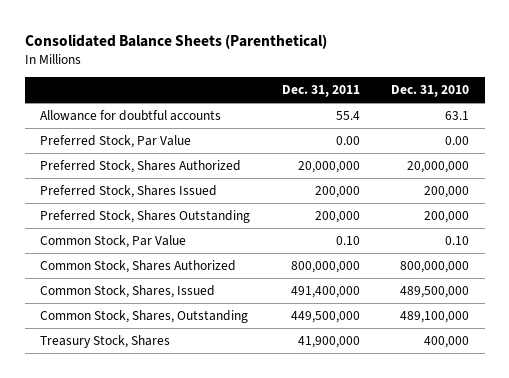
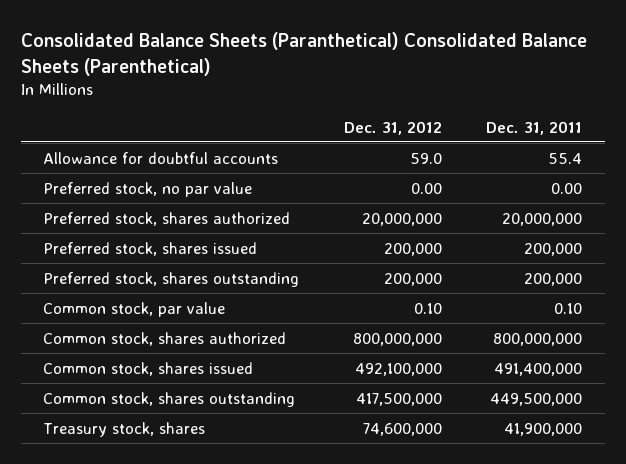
- Consolidated Balance Sheets (Parenthetical)
+ Consolidated Balance Sheets (Paranthetical) Consolidated Balance Sheets (Parenthetical)
- | Dec. 31, 2011 | Dec. 31, 2010
+ | Dec. 31, 2012 | Dec. 31, 2011
- Preferred Stock, Par Value | 0.00 | 0.00
- Preferred Stock, Shares Authorized | 20,000,000 | 20,000,000
- Preferred Stock, Shares Issued | 200,000 | 200,000
- Preferred Stock, Shares Outstanding | 200,000 | 200,000
- Common Stock, Par Value | 0.10 | 0.10
- Common Stock, Shares Authorized | 800,000,000 | 800,000,000
- Common Stock, Shares, Issued | 491,400,000 | 489,500,000
- Common Stock, Shares, Outstanding | 449,500,000 | 489,100,000
- Treasury Stock, Shares | 41,900,000 | 400,000
+ Preferred stock, no par value | 0.00 | 0.00
+ Preferred stock, shares authorized | 20,000,000 | 20,000,000
+ Preferred stock, shares issued | 200,000 | 200,000
+ Preferred stock, shares outstanding | 200,000 | 200,000
+ Common stock, par value | 0.10 | 0.10
+ Common stock, shares authorized | 800,000,000 | 800,000,000
+ Common stock, shares issued | 492,100,000 | 491,400,000
+ Common stock, shares outstanding | 417,500,000 | 449,500,000
+ Treasury stock, shares | 74,600,000 | 41,900,000

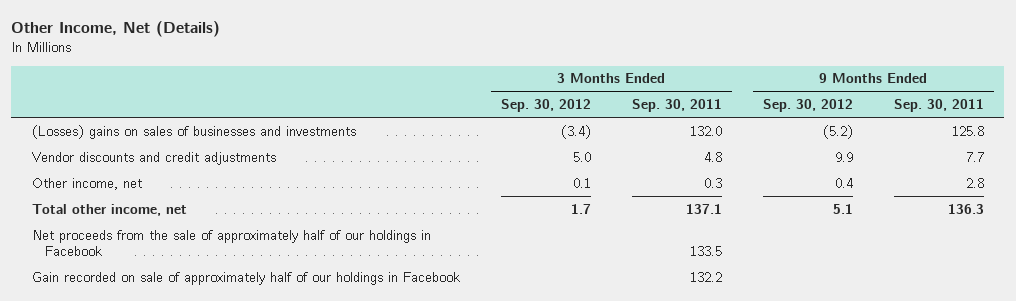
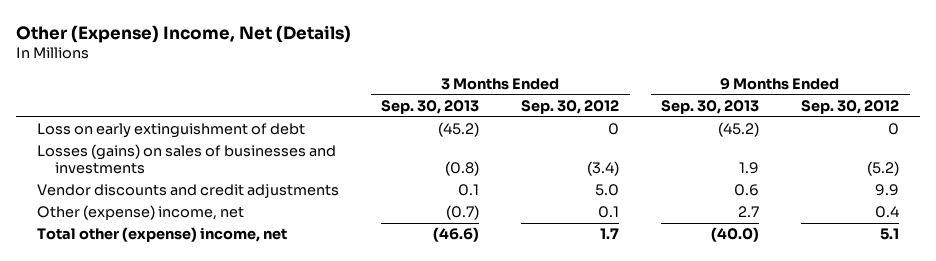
- Other Income, Net (Details)
+ Other (Expense) Income, Net (Details)
- | 3 Months Ended Sep. 30, 2012 | 3 Months Ended Sep. 30, 2011 | 9 Months Ended Sep. 30, 2012 | 9 Months Ended Sep. 30, 2011
+ | 3 Months Ended Sep. 30, 2013 | 3 Months Ended Sep. 30, 2012 | 9 Months Ended Sep. 30, 2013 | 9 Months Ended Sep. 30, 2012
- (Losses) gains on sales of businesses and investments | (3.4) | 132.0 | (5.2) | 125.8
+ Loss on early extinguishment of debt | (45.2) | 0 | (45.2) | 0
+ Losses (gains) on sales of businesses and investments | (0.8) | (3.4) | 1.9 | (5.2)
- Other income, net | 0.1 | 0.3 | 0.4 | 2.8
- Total other income, net | 1.7 | 137.1 | 5.1 | 136.3
- Net proceeds from the sale of approximately half of our holdings in Facebook | | 133.5 | |
- Gain recorded on sale of approximately half of our holdings in Facebook | | 132.2 | |
+ Other (expense) income, net | (0.7) | 0.1 | 2.7 | 0.4
+ Total other (expense) income, net | (46.6) | 1.7 | (40.0) | 5.1

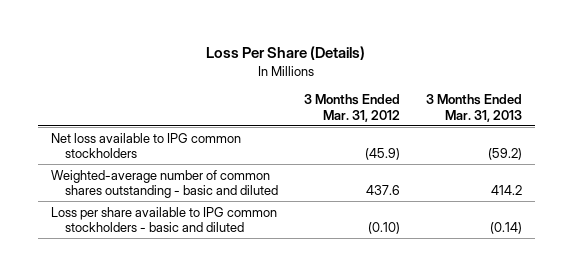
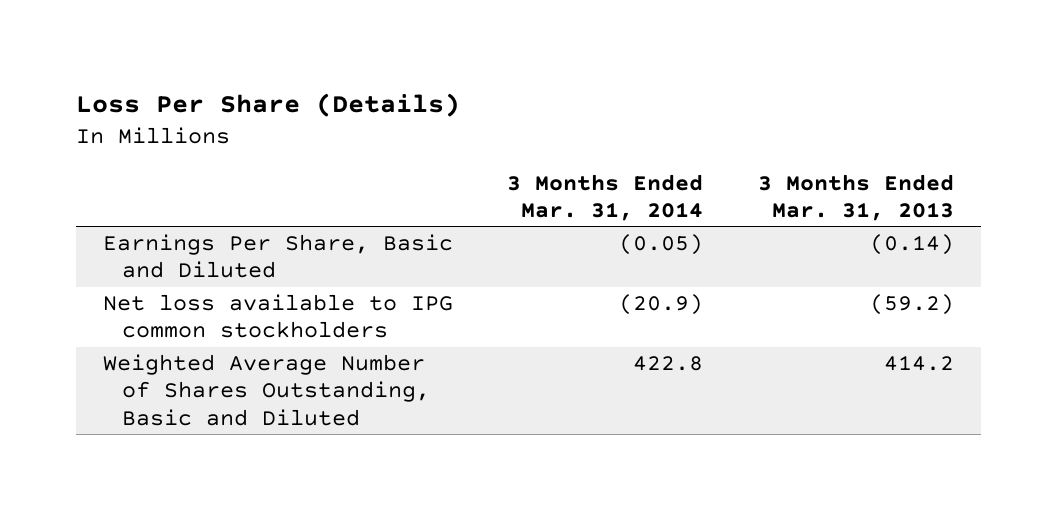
- | 3 Months Ended Mar. 31, 2012 | 3 Months Ended Mar. 31, 2013
+ | 3 Months Ended Mar. 31, 2014 | 3 Months Ended Mar. 31, 2013
+ Earnings Per Share, Basic and Diluted | (0.05) | (0.14)
- Weighted-average number of common shares outstanding - basic and diluted | 437.6 | 414.2
- Loss per share available to IPG common stockholders - basic and diluted | (0.10) | (0.14)
+ Weighted Average Number of Shares Outstanding, Basic and Diluted | 422.8 | 414.2

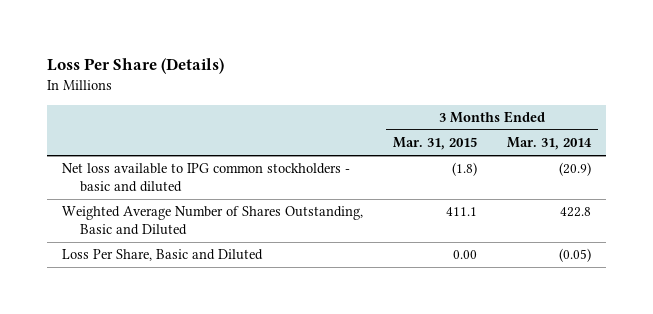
- | 3 Months Ended Mar. 31, 2014 | 3 Months Ended Mar. 31, 2013
+ | 3 Months Ended Mar. 31, 2015 | 3 Months Ended Mar. 31, 2014
- Earnings Per Share, Basic and Diluted | (0.05) | (0.14)
- Net loss available to IPG common stockholders | (20.9) | (59.2)
+ Net loss available to IPG common stockholders - basic and diluted | (1.8) | (20.9)
+ Loss Per Share, Basic and Diluted | 0.00 | (0.05)

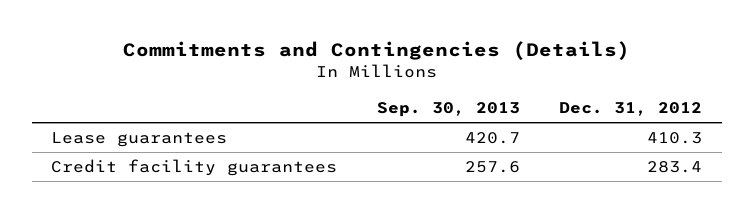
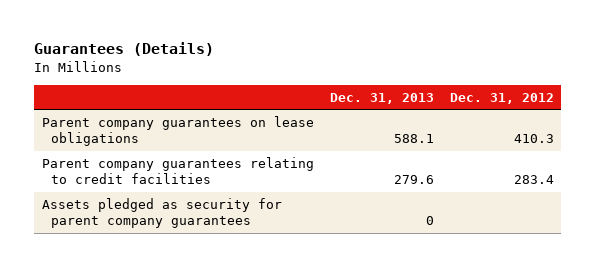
- Commitments and Contingencies (Details)
+ Guarantees (Details)
- | Sep. 30, 2013 | Dec. 31, 2012
+ | Dec. 31, 2013 | Dec. 31, 2012
- Lease guarantees | 420.7 | 410.3
- Credit facility guarantees | 257.6 | 283.4
+ Parent company guarantees on lease obligations | 588.1 | 410.3
+ Parent company guarantees relating to credit facilities | 279.6 | 283.4
+ Assets pledged as security for parent company guarantees | 0 |

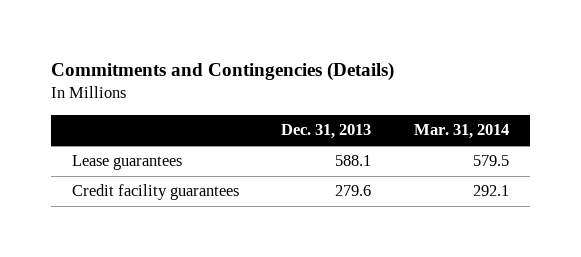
- Guarantees (Details)
+ Commitments and Contingencies (Details)
- | Dec. 31, 2013 | Dec. 31, 2012
+ | Dec. 31, 2013 | Mar. 31, 2014
- Parent company guarantees on lease obligations | 588.1 | 410.3
- Parent company guarantees relating to credit facilities | 279.6 | 283.4
- Assets pledged as security for parent company guarantees | 0 |
+ Lease guarantees | 588.1 | 579.5
+ Credit facility guarantees | 279.6 | 292.1

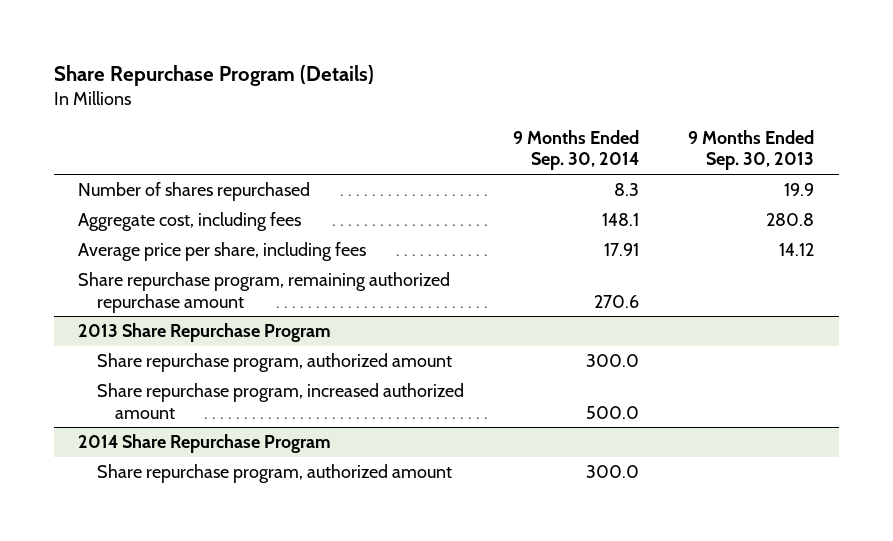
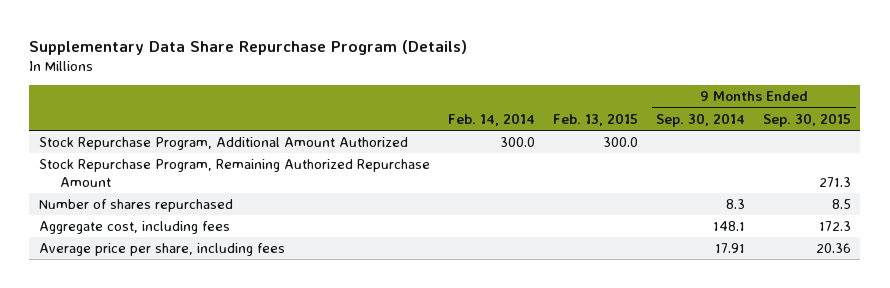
- Share Repurchase Program (Details)
+ Supplementary Data Share Repurchase Program (Details)
- | 9 Months Ended Sep. 30, 2014 | 9 Months Ended Sep. 30, 2013
+ | Feb. 14, 2014 | Feb. 13, 2015 | 9 Months Ended Sep. 30, 2014 | 9 Months Ended Sep. 30, 2015
+ Stock Repurchase Program, Additional Amount Authorized | 300.0 | 300.0 | |
+ Stock Repurchase Program, Remaining Authorized Repurchase Amount | | | | 271.3
- Share repurchase program, remaining authorized repurchase amount | 270.6 |
- 2013 Share Repurchase Program
- Share repurchase program, authorized amount | 300.0 |
- Share repurchase program, increased authorized amount | 500.0 |
- 2014 Share Repurchase Program
- Share repurchase program, authorized amount | 300.0 |

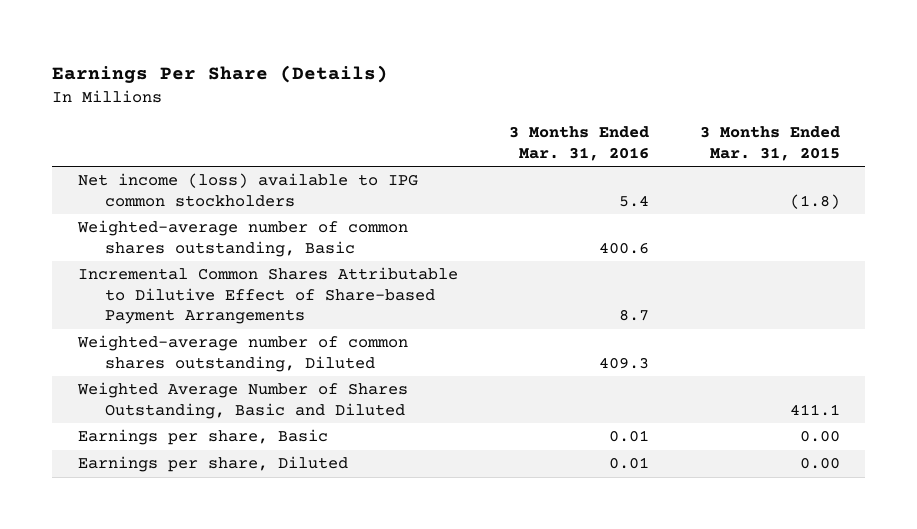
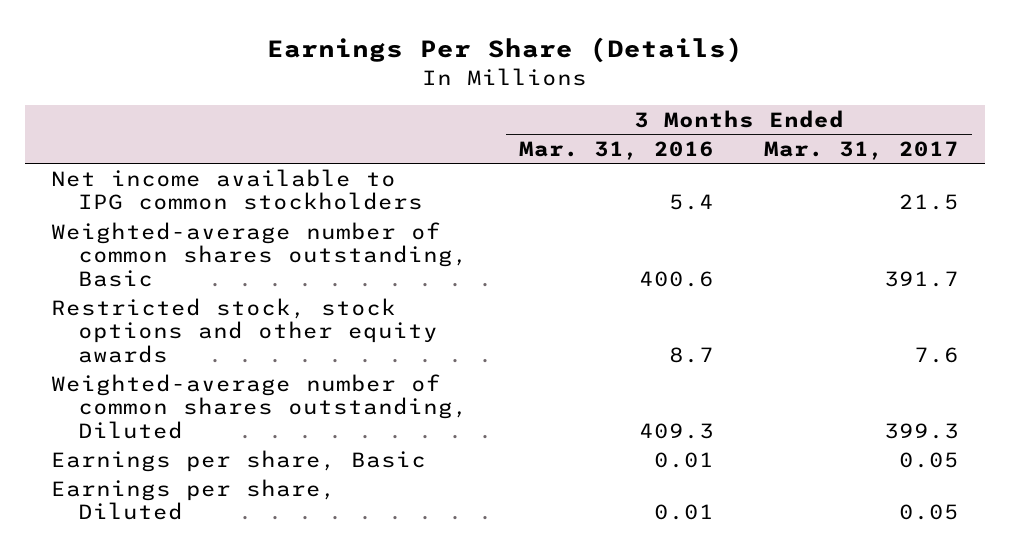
- | 3 Months Ended Mar. 31, 2016 | 3 Months Ended Mar. 31, 2015
+ | 3 Months Ended Mar. 31, 2016 | 3 Months Ended Mar. 31, 2017
- Net income (loss) available to IPG common stockholders | 5.4 | (1.8)
+ Net income available to IPG common stockholders | 5.4 | 21.5
- Incremental Common Shares Attributable to Dilutive Effect of Share-based Payment Arrangements | 8.7 |
+ Restricted stock, stock options and other equity awards | 8.7 | 7.6
- Weighted Average Number of Shares Outstanding, Basic and Diluted | | 411.1

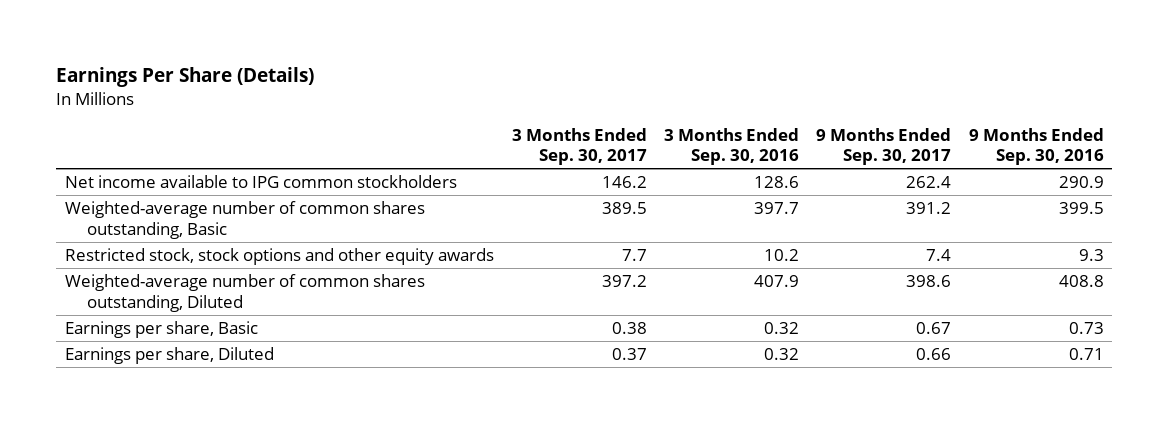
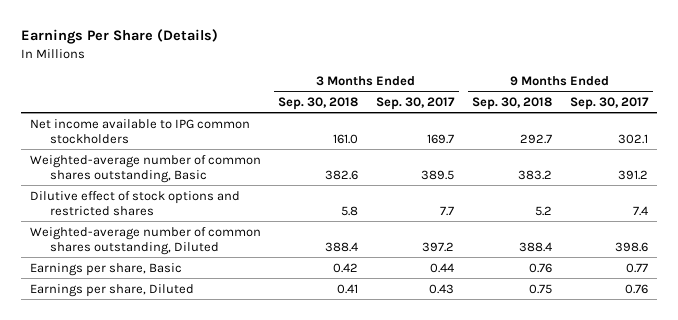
- | 3 Months Ended Sep. 30, 2017 | 3 Months Ended Sep. 30, 2016 | 9 Months Ended Sep. 30, 2017 | 9 Months Ended Sep. 30, 2016
+ | 3 Months Ended Sep. 30, 2018 | 3 Months Ended Sep. 30, 2017 | 9 Months Ended Sep. 30, 2018 | 9 Months Ended Sep. 30, 2017
- Net income available to IPG common stockholders | 146.2 | 128.6 | 262.4 | 290.9
+ Net income available to IPG common stockholders | 161.0 | 169.7 | 292.7 | 302.1
- Restricted stock, stock options and other equity awards | 7.7 | 10.2 | 7.4 | 9.3
+ Dilutive effect of stock options and restricted shares | 5.8 | 7.7 | 5.2 | 7.4
- Earnings per share, Basic | 0.38 | 0.32 | 0.67 | 0.73
- Earnings per share, Diluted | 0.37 | 0.32 | 0.66 | 0.71
+ Earnings per share, Basic | 0.42 | 0.44 | 0.76 | 0.77
+ Earnings per share, Diluted | 0.41 | 0.43 | 0.75 | 0.76

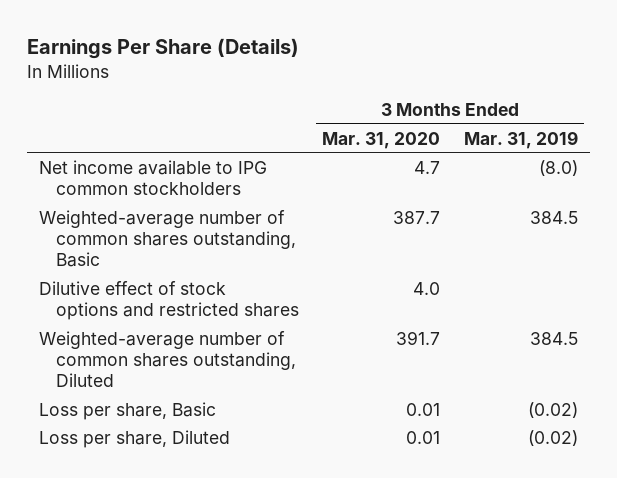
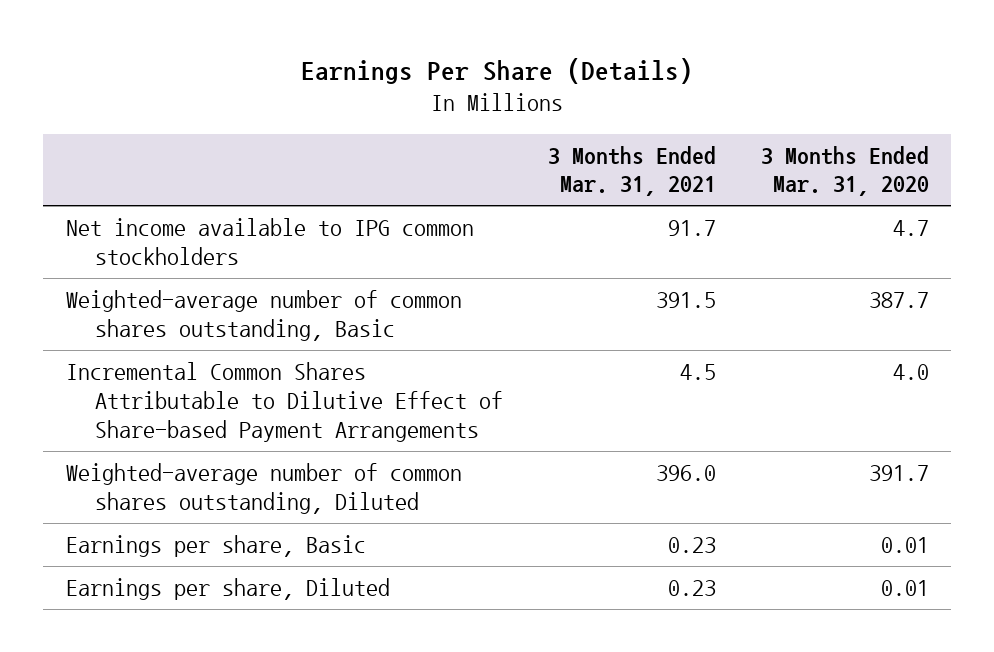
- | 3 Months Ended Mar. 31, 2020 | 3 Months Ended Mar. 31, 2019
+ | 3 Months Ended Mar. 31, 2021 | 3 Months Ended Mar. 31, 2020
- Dilutive effect of stock options and restricted shares | 4.0 |
+ Incremental Common Shares Attributable to Dilutive Effect of Share-based Payment Arrangements | 4.5 | 4.0
- Loss per share, Basic | 0.01 | (0.02)
- Loss per share, Diluted | 0.01 | (0.02)
+ Earnings per share, Basic | 0.23 | 0.01
+ Earnings per share, Diluted | 0.23 | 0.01

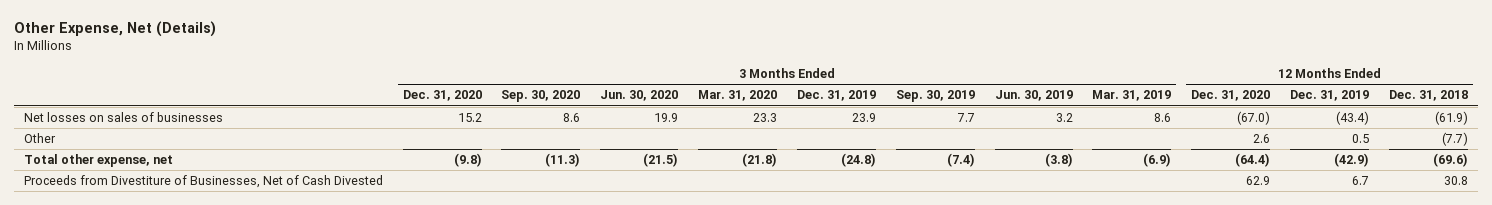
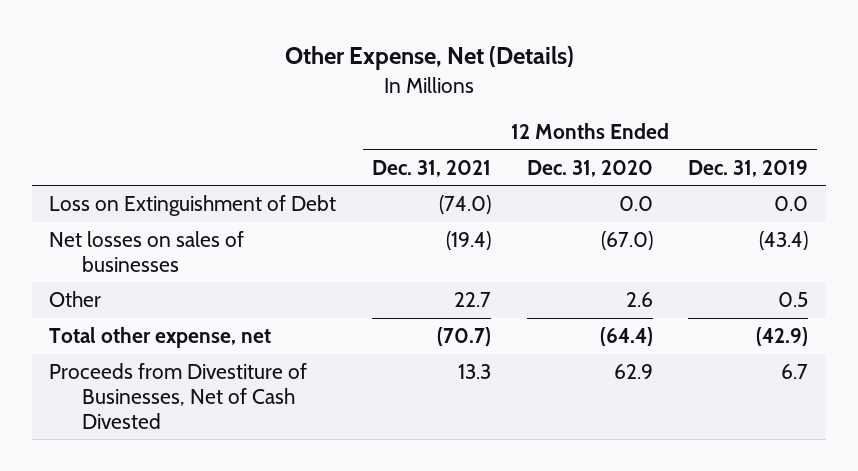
- | 3 Months Ended Dec. 31, 2020 | 3 Months Ended Sep. 30, 2020 | 3 Months Ended Jun. 30, 2020 | 3 Months Ended Mar. 31, 2020 | 3 Months Ended Dec. 31, 2019 | 3 Months Ended Sep. 30, 2019 | 3 Months Ended Jun. 30, 2019 | 3 Months Ended Mar. 31, 2019 | 12 Months Ended Dec. 31, 2020 | 12 Months Ended Dec. 31, 2019 | 12 Months Ended Dec. 31, 2018
+ | 12 Months Ended Dec. 31, 2021 | 12 Months Ended Dec. 31, 2020 | 12 Months Ended Dec. 31, 2019
+ Loss on Extinguishment of Debt | (74.0) | 0.0 | 0.0

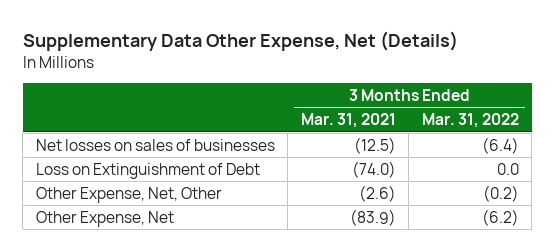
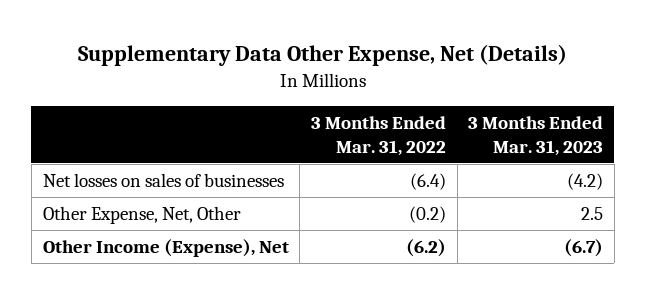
- | 3 Months Ended Mar. 31, 2021 | 3 Months Ended Mar. 31, 2022
+ | 3 Months Ended Mar. 31, 2022 | 3 Months Ended Mar. 31, 2023
- Loss on Extinguishment of Debt | (74.0) | 0.0
- Other Expense, Net | (83.9) | (6.2)
+ Other Income (Expense), Net | (6.2) | (6.7)

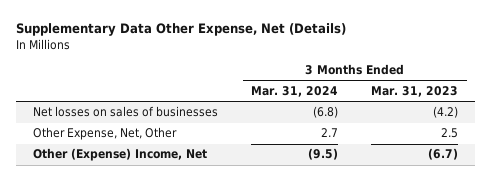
- | 3 Months Ended Mar. 31, 2022 | 3 Months Ended Mar. 31, 2023
+ | 3 Months Ended Mar. 31, 2024 | 3 Months Ended Mar. 31, 2023
- Other Income (Expense), Net | (6.2) | (6.7)
+ Other (Expense) Income, Net | (9.5) | (6.7)

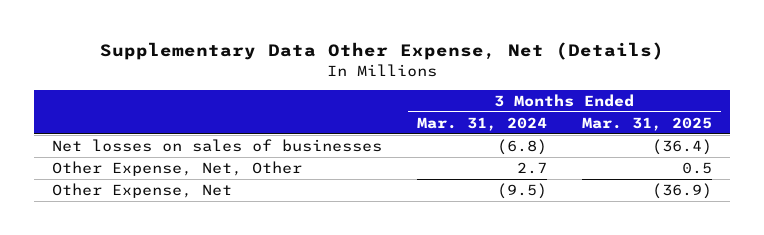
- | 3 Months Ended Mar. 31, 2024 | 3 Months Ended Mar. 31, 2023
+ | 3 Months Ended Mar. 31, 2024 | 3 Months Ended Mar. 31, 2025
- Other (Expense) Income, Net | (9.5) | (6.7)
+ Other Expense, Net | (9.5) | (36.9)

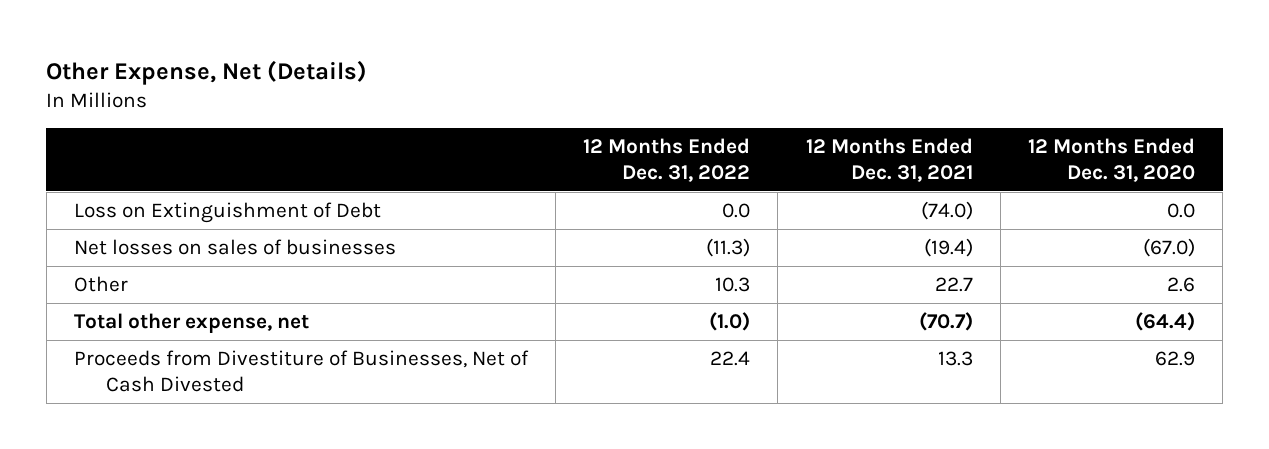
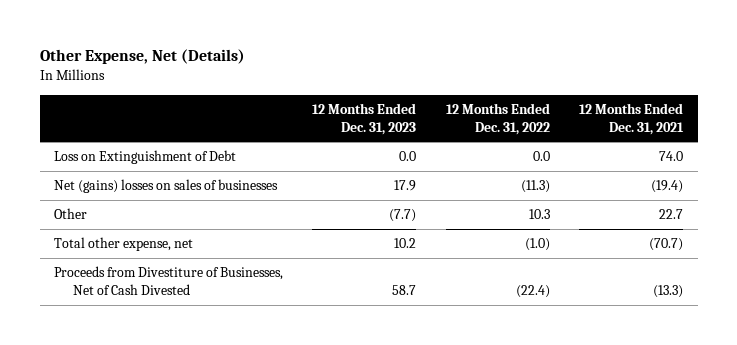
- | 12 Months Ended Dec. 31, 2022 | 12 Months Ended Dec. 31, 2021 | 12 Months Ended Dec. 31, 2020
+ | 12 Months Ended Dec. 31, 2023 | 12 Months Ended Dec. 31, 2022 | 12 Months Ended Dec. 31, 2021
- Loss on Extinguishment of Debt | 0.0 | (74.0) | 0.0
- Net losses on sales of businesses | (11.3) | (19.4) | (67.0)
+ Loss on Extinguishment of Debt | 0.0 | 0.0 | 74.0
+ Net (gains) losses on sales of businesses | 17.9 | (11.3) | (19.4)
- Proceeds from Divestiture of Businesses, Net of Cash Divested | 22.4 | 13.3 | 62.9
+ Proceeds from Divestiture of Businesses, Net of Cash Divested | 58.7 | (22.4) | (13.3)

